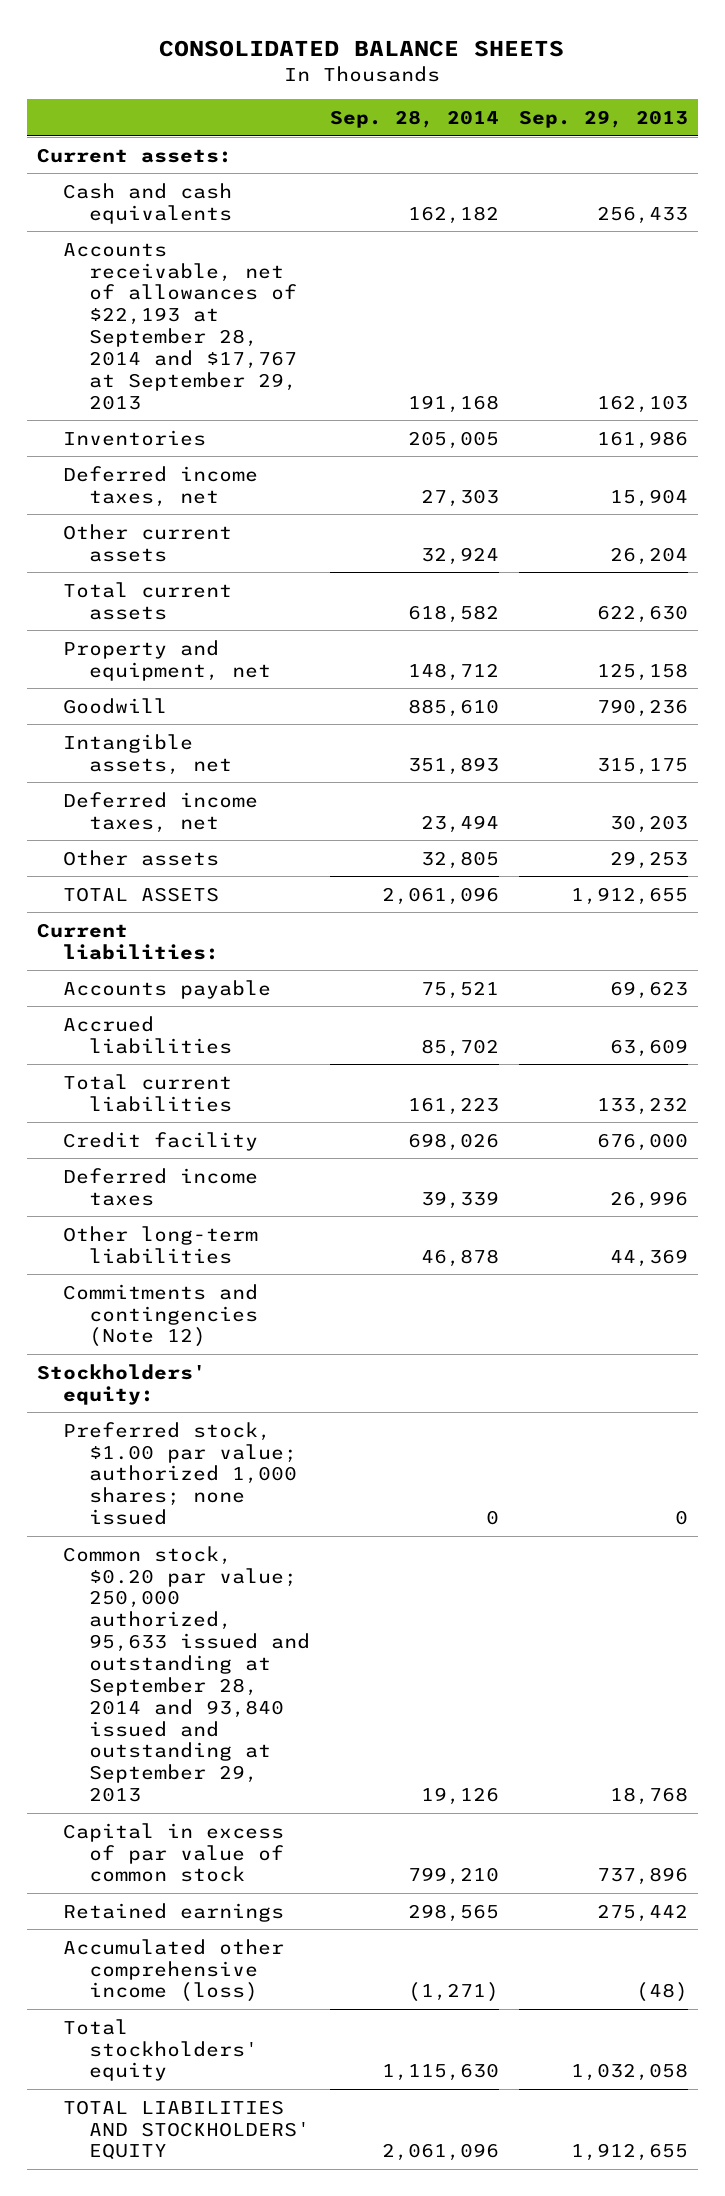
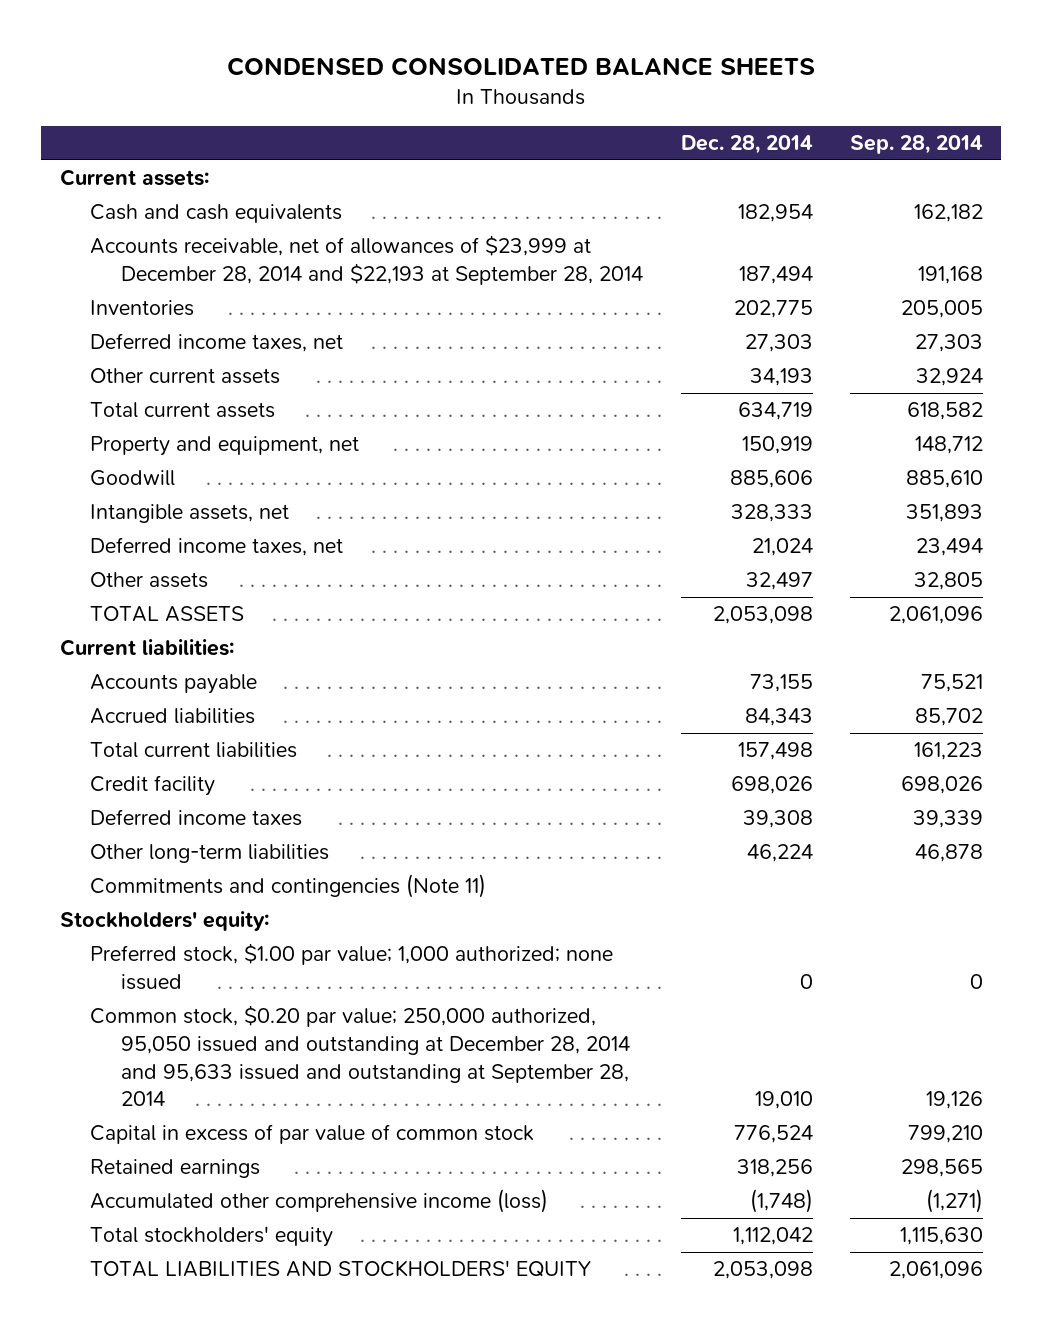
- CONSOLIDATED BALANCE SHEETS
+ CONDENSED CONSOLIDATED BALANCE SHEETS
- | Sep. 28, 2014 | Sep. 29, 2013
+ | Dec. 28, 2014 | Sep. 28, 2014
- Accounts receivable, net of allowances of $22,193 at September 28, 2014 and $17,767 at September 29, 2013 | 191,168 | 162,103
+ Accounts receivable, net of allowances of $23,999 at December 28, 2014 and $22,193 at September 28, 2014 | 187,494 | 191,168
- Commitments and contingencies (Note 12)
+ Commitments and contingencies (Note 11)
- Preferred stock, $1.00 par value; authorized 1,000 shares; none issued | 0 | 0
- Common stock, $0.20 par value; 250,000 authorized, 95,633 issued and outstanding at September 28, 2014 and 93,840 issued and outstanding at September 29, 2013 | 19,126 | 18,768
+ Preferred stock, $1.00 par value; 1,000 authorized; none issued | 0 | 0
+ Common stock, $0.20 par value; 250,000 authorized, 95,050 issued and outstanding at December 28, 2014 and 95,633 issued and outstanding at September 28, 2014 | 19,010 | 19,126

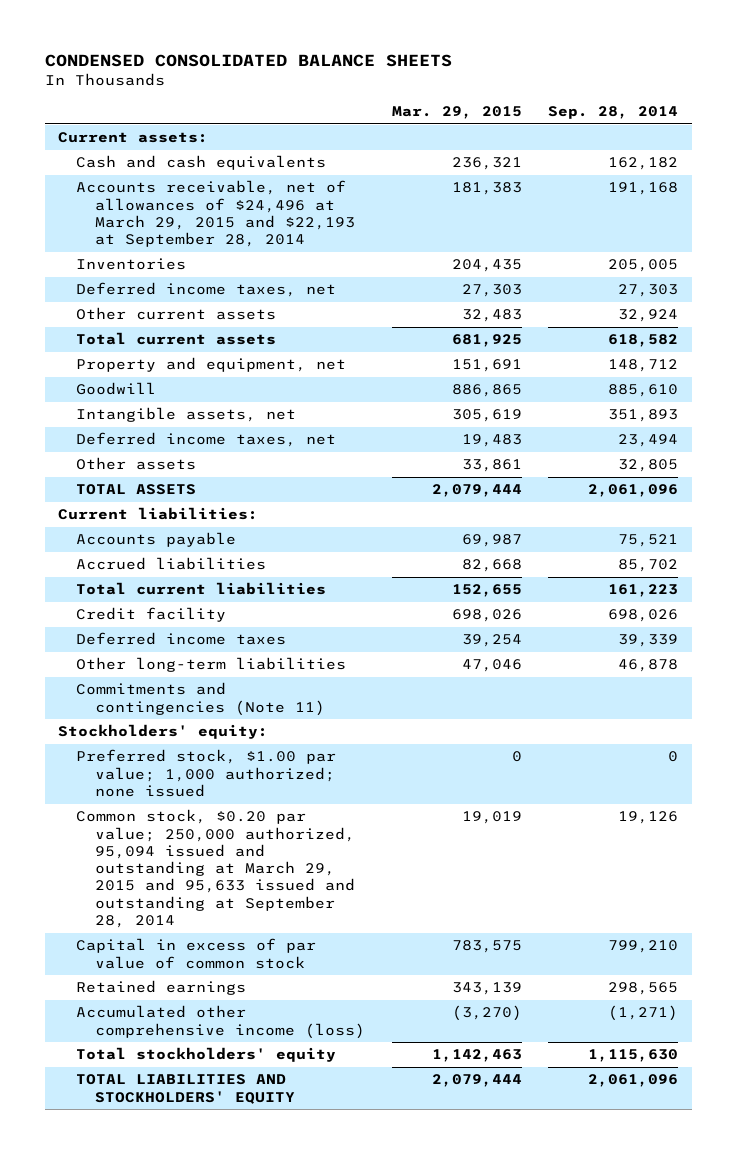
- | Dec. 28, 2014 | Sep. 28, 2014
+ | Mar. 29, 2015 | Sep. 28, 2014
- Accounts receivable, net of allowances of $23,999 at December 28, 2014 and $22,193 at September 28, 2014 | 187,494 | 191,168
+ Accounts receivable, net of allowances of $24,496 at March 29, 2015 and $22,193 at September 28, 2014 | 181,383 | 191,168
- Common stock, $0.20 par value; 250,000 authorized, 95,050 issued and outstanding at December 28, 2014 and 95,633 issued and outstanding at September 28, 2014 | 19,010 | 19,126
+ Common stock, $0.20 par value; 250,000 authorized, 95,094 issued and outstanding at March 29, 2015 and 95,633 issued and outstanding at September 28, 2014 | 19,019 | 19,126

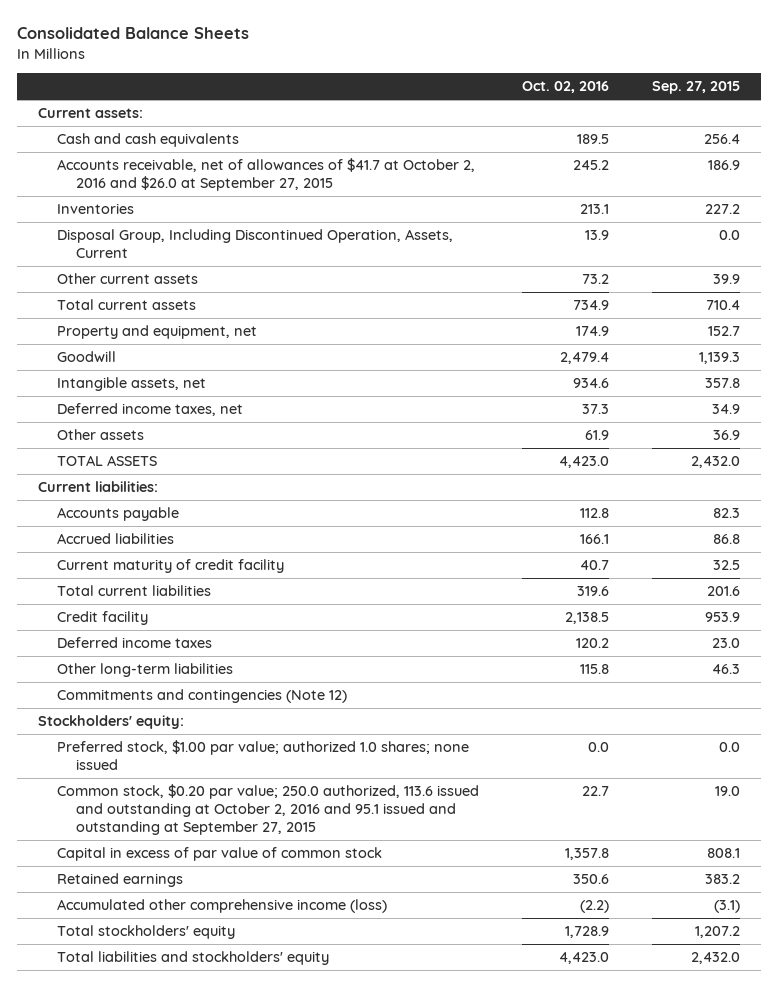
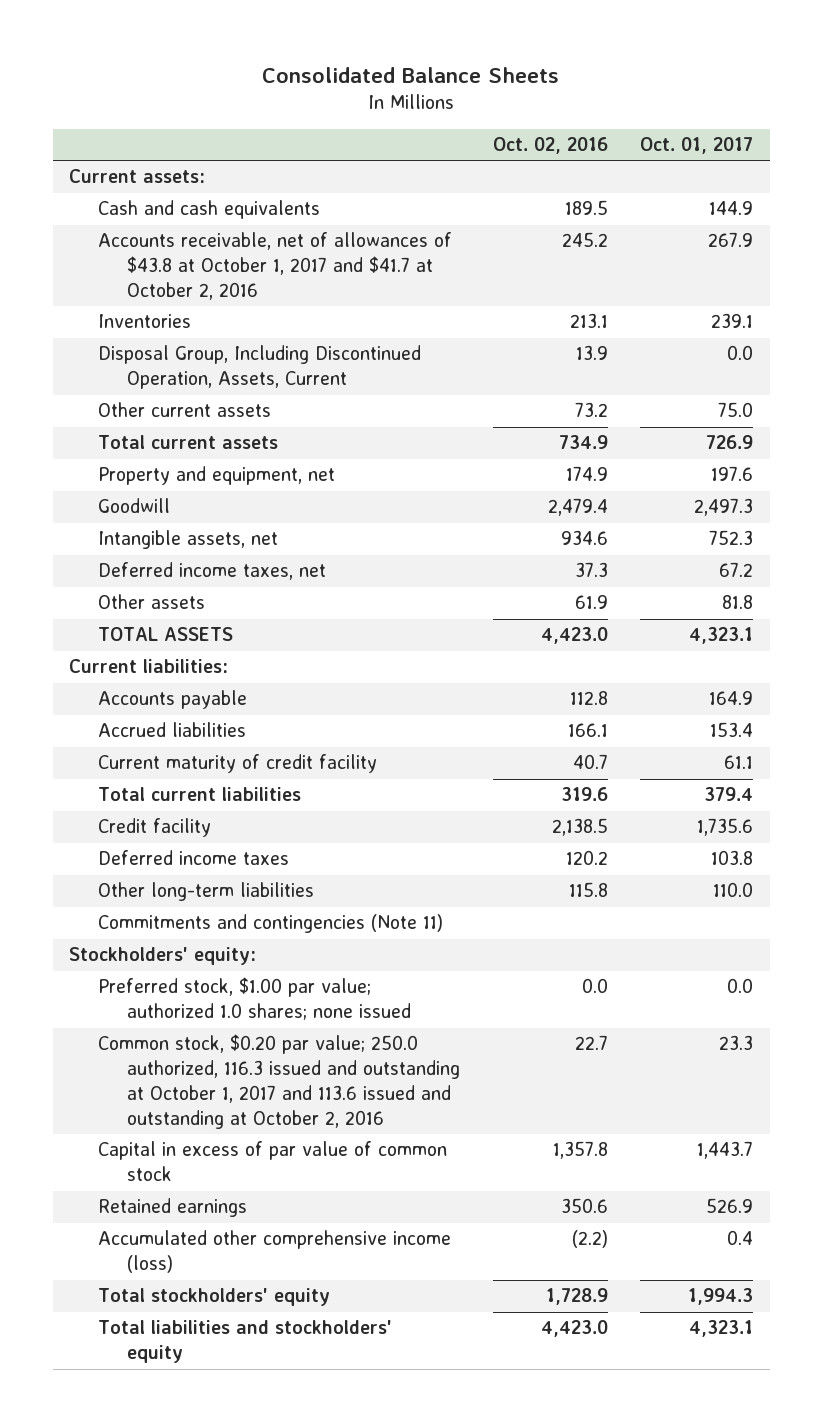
- | Oct. 02, 2016 | Sep. 27, 2015
+ | Oct. 02, 2016 | Oct. 01, 2017
- Accounts receivable, net of allowances of $41.7 at October 2, 2016 and $26.0 at September 27, 2015 | 245.2 | 186.9
+ Accounts receivable, net of allowances of $43.8 at October 1, 2017 and $41.7 at October 2, 2016 | 245.2 | 267.9
- Commitments and contingencies (Note 12)
+ Commitments and contingencies (Note 11)
- Common stock, $0.20 par value; 250.0 authorized, 113.6 issued and outstanding at October 2, 2016 and 95.1 issued and outstanding at September 27, 2015 | 22.7 | 19.0
+ Common stock, $0.20 par value; 250.0 authorized, 116.3 issued and outstanding at October 1, 2017 and 113.6 issued and outstanding at October 2, 2016 | 22.7 | 23.3

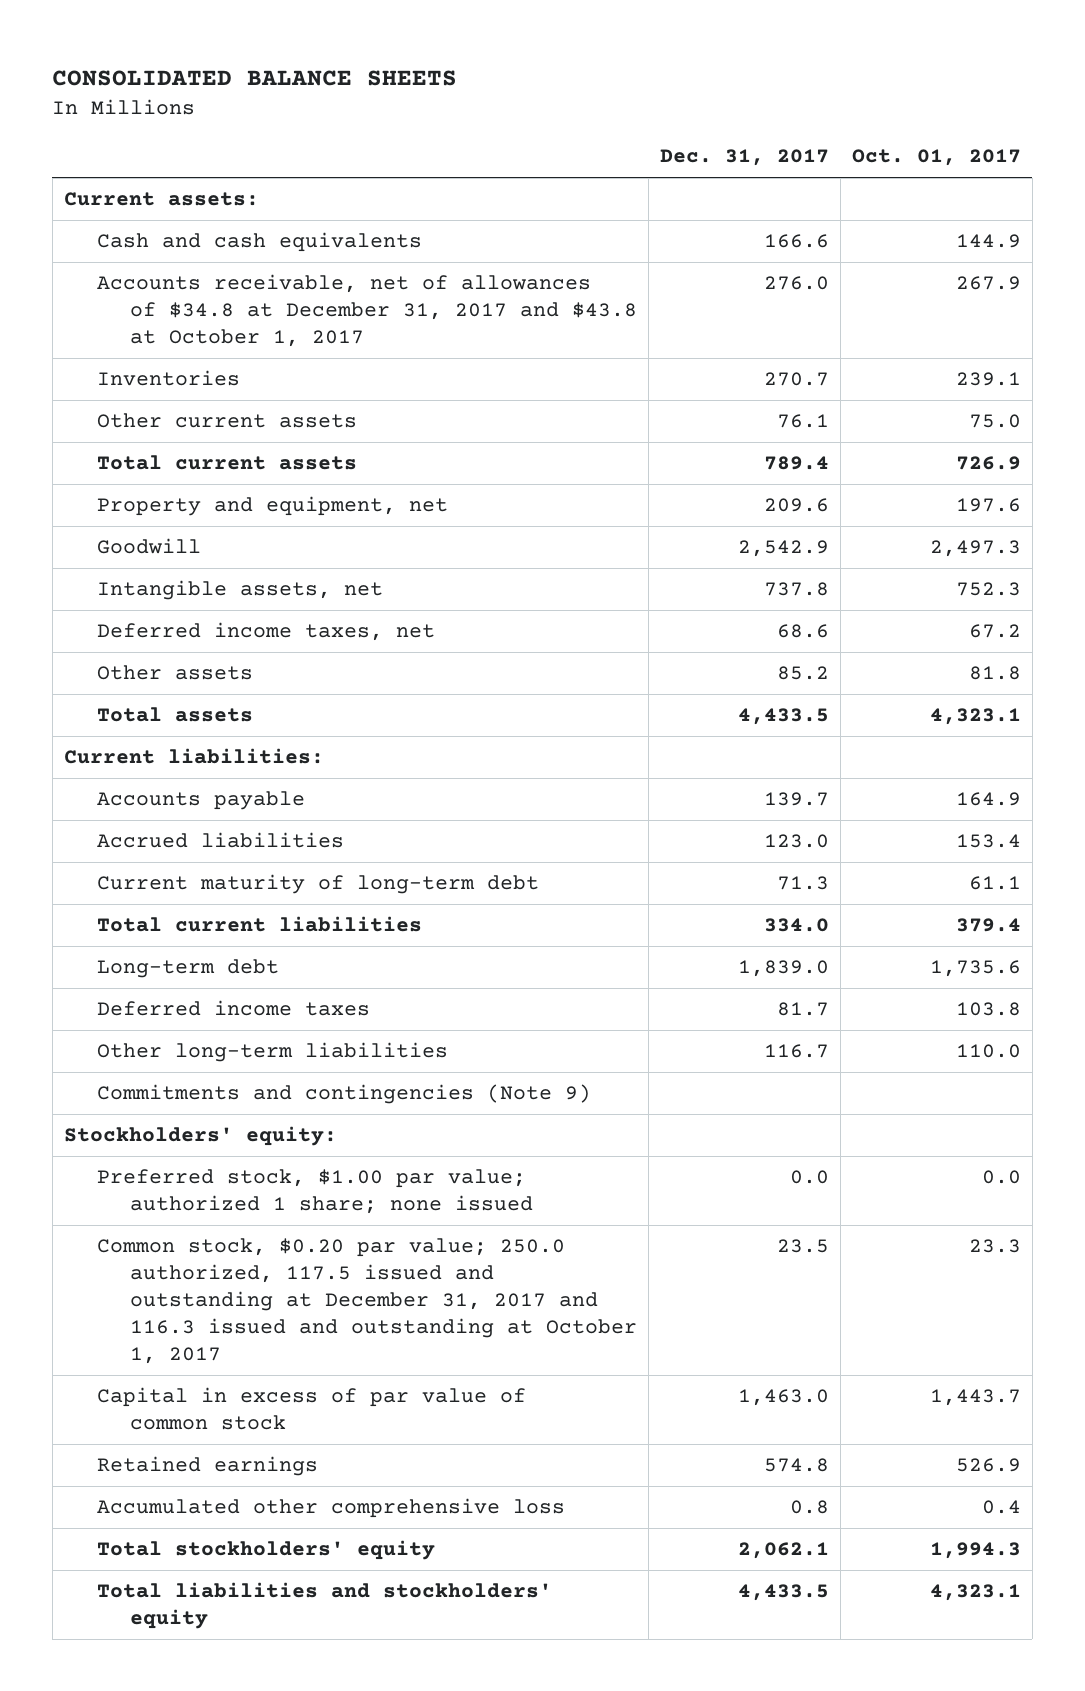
- Consolidated Balance Sheets
+ CONSOLIDATED BALANCE SHEETS
- | Oct. 02, 2016 | Oct. 01, 2017
+ | Dec. 31, 2017 | Oct. 01, 2017
- Accounts receivable, net of allowances of $43.8 at October 1, 2017 and $41.7 at October 2, 2016 | 245.2 | 267.9
+ Accounts receivable, net of allowances of $34.8 at December 31, 2017 and $43.8 at October 1, 2017 | 276.0 | 267.9
- Disposal Group, Including Discontinued Operation, Assets, Current | 13.9 | 0.0
- TOTAL ASSETS | 4,423.0 | 4,323.1
+ Total assets | 4,433.5 | 4,323.1
- Current maturity of credit facility | 40.7 | 61.1
+ Current maturity of long-term debt | 71.3 | 61.1
- Credit facility | 2,138.5 | 1,735.6
+ Long-term debt | 1,839.0 | 1,735.6
- Commitments and contingencies (Note 11)
+ Commitments and contingencies (Note 9)
- Preferred stock, $1.00 par value; authorized 1.0 shares; none issued | 0.0 | 0.0
- Common stock, $0.20 par value; 250.0 authorized, 116.3 issued and outstanding at October 1, 2017 and 113.6 issued and outstanding at October 2, 2016 | 22.7 | 23.3
+ Preferred stock, $1.00 par value; authorized 1 share; none issued | 0.0 | 0.0
+ Common stock, $0.20 par value; 250.0 authorized, 117.5 issued and outstanding at December 31, 2017 and 116.3 issued and outstanding at October 1, 2017 | 23.5 | 23.3
- Accumulated other comprehensive income (loss) | (2.2) | 0.4
+ Accumulated other comprehensive loss | 0.8 | 0.4

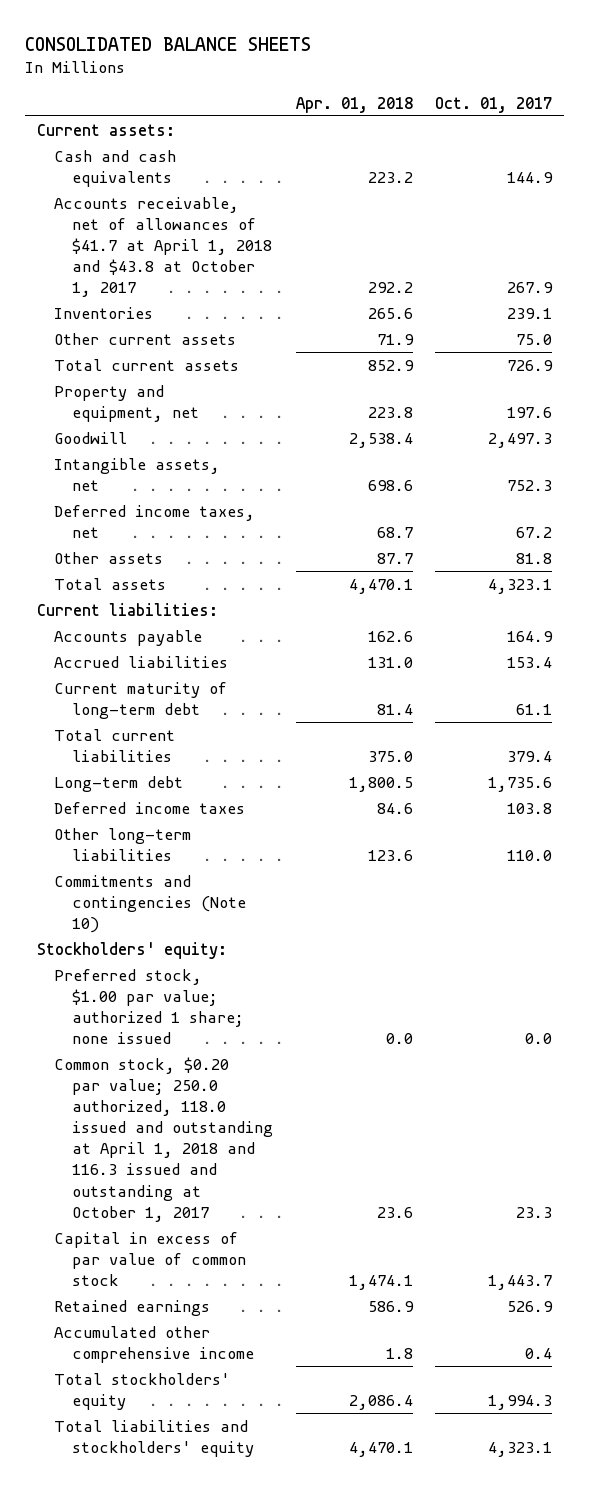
- | Dec. 31, 2017 | Oct. 01, 2017
+ | Apr. 01, 2018 | Oct. 01, 2017
- Accounts receivable, net of allowances of $34.8 at December 31, 2017 and $43.8 at October 1, 2017 | 276.0 | 267.9
+ Accounts receivable, net of allowances of $41.7 at April 1, 2018 and $43.8 at October 1, 2017 | 292.2 | 267.9
- Commitments and contingencies (Note 9)
+ Commitments and contingencies (Note 10)
- Common stock, $0.20 par value; 250.0 authorized, 117.5 issued and outstanding at December 31, 2017 and 116.3 issued and outstanding at October 1, 2017 | 23.5 | 23.3
+ Common stock, $0.20 par value; 250.0 authorized, 118.0 issued and outstanding at April 1, 2018 and 116.3 issued and outstanding at October 1, 2017 | 23.6 | 23.3
- Accumulated other comprehensive loss | 0.8 | 0.4
+ Accumulated other comprehensive income | 1.8 | 0.4

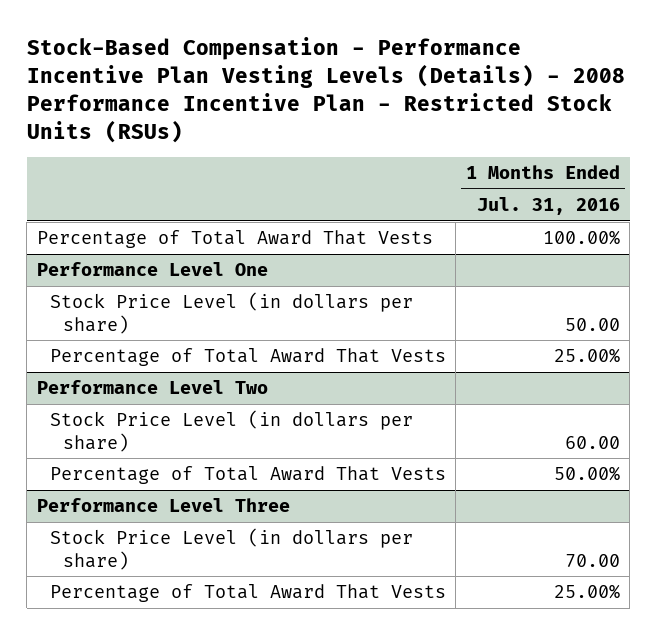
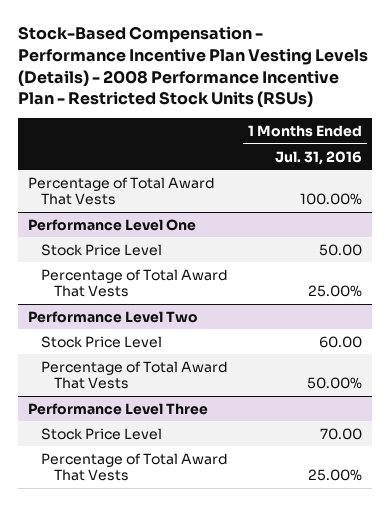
@ Performance Level One
- Stock Price Level (in dollars per share) | 50.00
+ Stock Price Level | 50.00
@ Performance Level Two
- Stock Price Level (in dollars per share) | 60.00
+ Stock Price Level | 60.00
@ Performance Level Three
- Stock Price Level (in dollars per share) | 70.00
+ Stock Price Level | 70.00

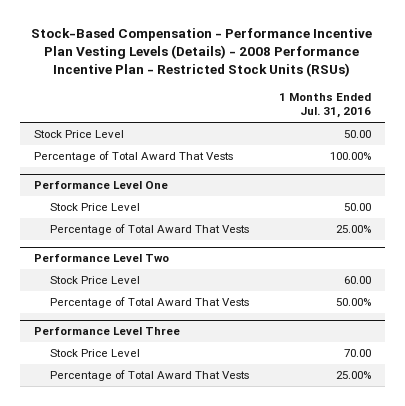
+ Stock Price Level | 50.00

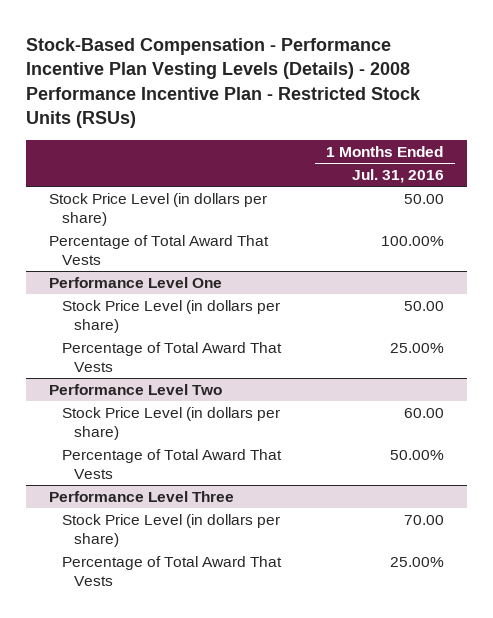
- Stock Price Level | 50.00
+ Stock Price Level (in dollars per share) | 50.00
@ Performance Level One
- Stock Price Level | 50.00
+ Stock Price Level (in dollars per share) | 50.00
@ Performance Level Two
- Stock Price Level | 60.00
+ Stock Price Level (in dollars per share) | 60.00
@ Performance Level Three
- Stock Price Level | 70.00
+ Stock Price Level (in dollars per share) | 70.00

